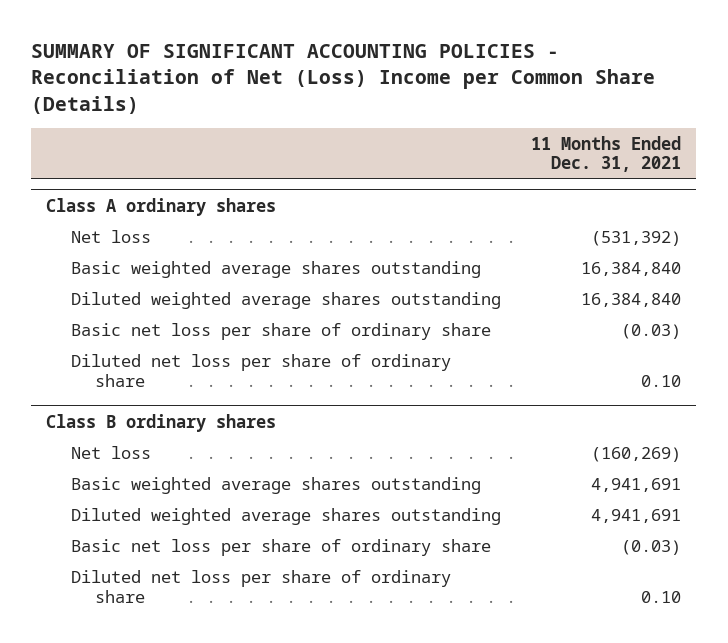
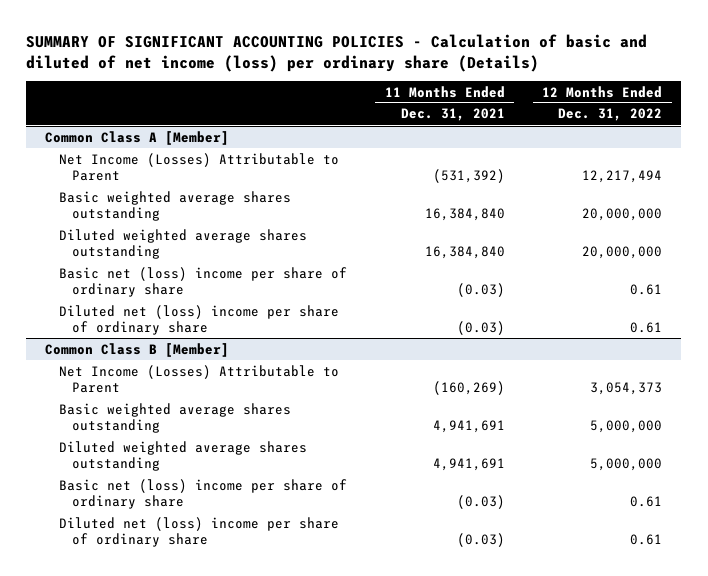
- SUMMARY OF SIGNIFICANT ACCOUNTING POLICIES - Reconciliation of Net (Loss) Income per Common Share (Details)
+ SUMMARY OF SIGNIFICANT ACCOUNTING POLICIES - Calculation of basic and diluted of net income (loss) per ordinary share (Details)
- | 11 Months Ended Dec. 31, 2021
+ | 11 Months Ended Dec. 31, 2021 | 12 Months Ended Dec. 31, 2022
- Class A ordinary shares
- Net loss | (531,392)
+ Common Class A [Member]
+ Net Income (Losses) Attributable to Parent | (531,392) | 12,217,494
- Basic net loss per share of ordinary share | (0.03)
- Diluted net loss per share of ordinary share | 0.10
- Class B ordinary shares
- Net loss | (160,269)
+ Basic net (loss) income per share of ordinary share | (0.03) | 0.61
+ Diluted net (loss) income per share of ordinary share | (0.03) | 0.61
+ Common Class B [Member]
+ Net Income (Losses) Attributable to Parent | (160,269) | 3,054,373
- Basic net loss per share of ordinary share | (0.03)
- Diluted net loss per share of ordinary share | 0.10
+ Basic net (loss) income per share of ordinary share | (0.03) | 0.61
+ Diluted net (loss) income per share of ordinary share | (0.03) | 0.61

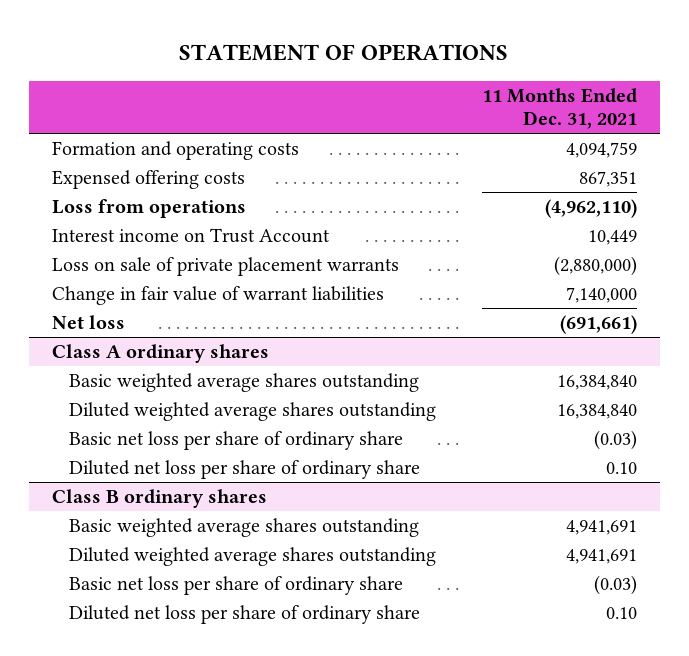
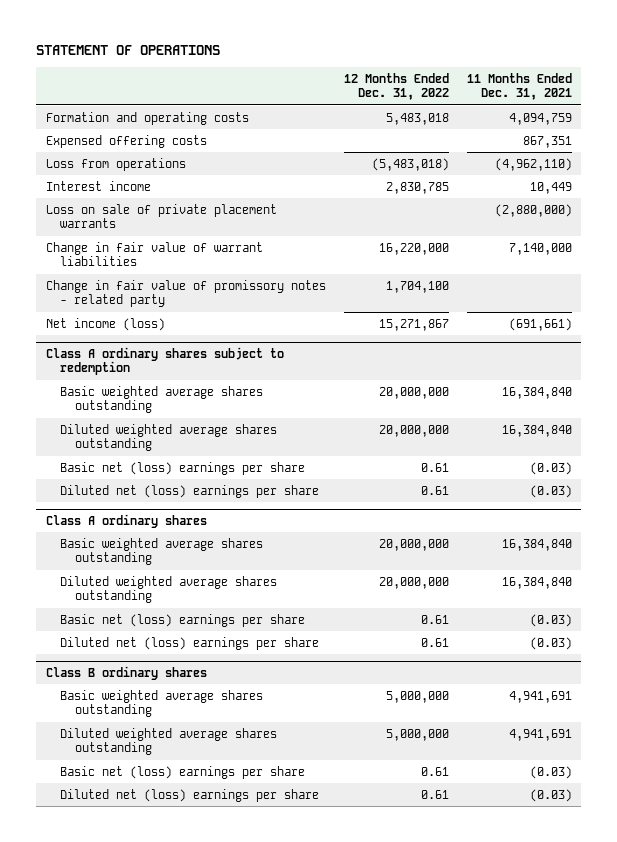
- | 11 Months Ended Dec. 31, 2021
+ | 12 Months Ended Dec. 31, 2022 | 11 Months Ended Dec. 31, 2021
- Interest income on Trust Account | 10,449
+ Interest income | 2,830,785 | 10,449
- Net loss | (691,661)
+ Change in fair value of promissory notes - related party | 1,704,100 |
+ Net income (loss) | 15,271,867 | (691,661)
+ Class A ordinary shares subject to redemption
+ Basic weighted average shares outstanding | 20,000,000 | 16,384,840
+ Diluted weighted average shares outstanding | 20,000,000 | 16,384,840
+ Basic net (loss) earnings per share | 0.61 | (0.03)
+ Diluted net (loss) earnings per share | 0.61 | (0.03)
@ Class A ordinary shares
- Basic net loss per share of ordinary share | (0.03)
- Diluted net loss per share of ordinary share | 0.10
+ Basic net (loss) earnings per share | 0.61 | (0.03)
+ Diluted net (loss) earnings per share | 0.61 | (0.03)
@ Class B ordinary shares
- Basic net loss per share of ordinary share | (0.03)
- Diluted net loss per share of ordinary share | 0.10
+ Basic net (loss) earnings per share | 0.61 | (0.03)
+ Diluted net (loss) earnings per share | 0.61 | (0.03)

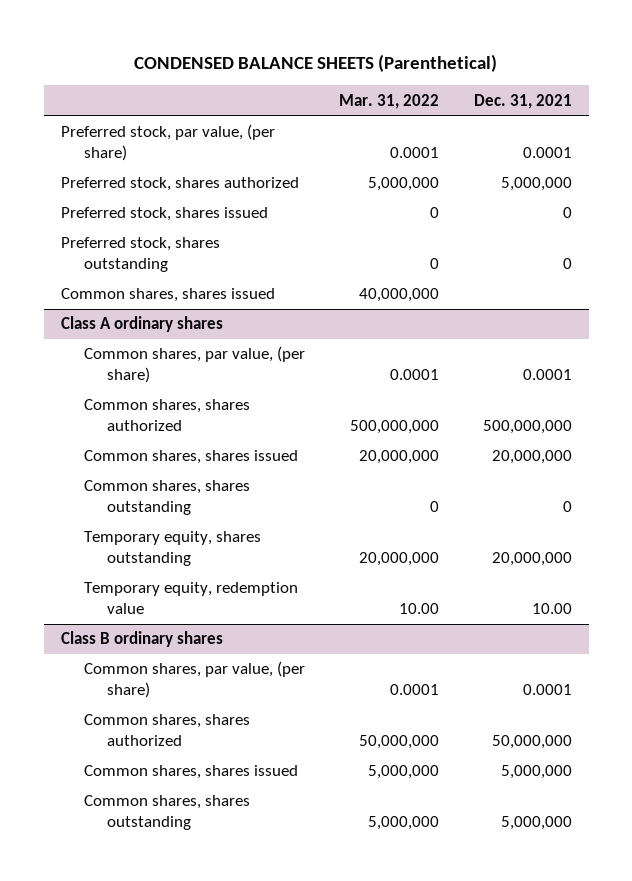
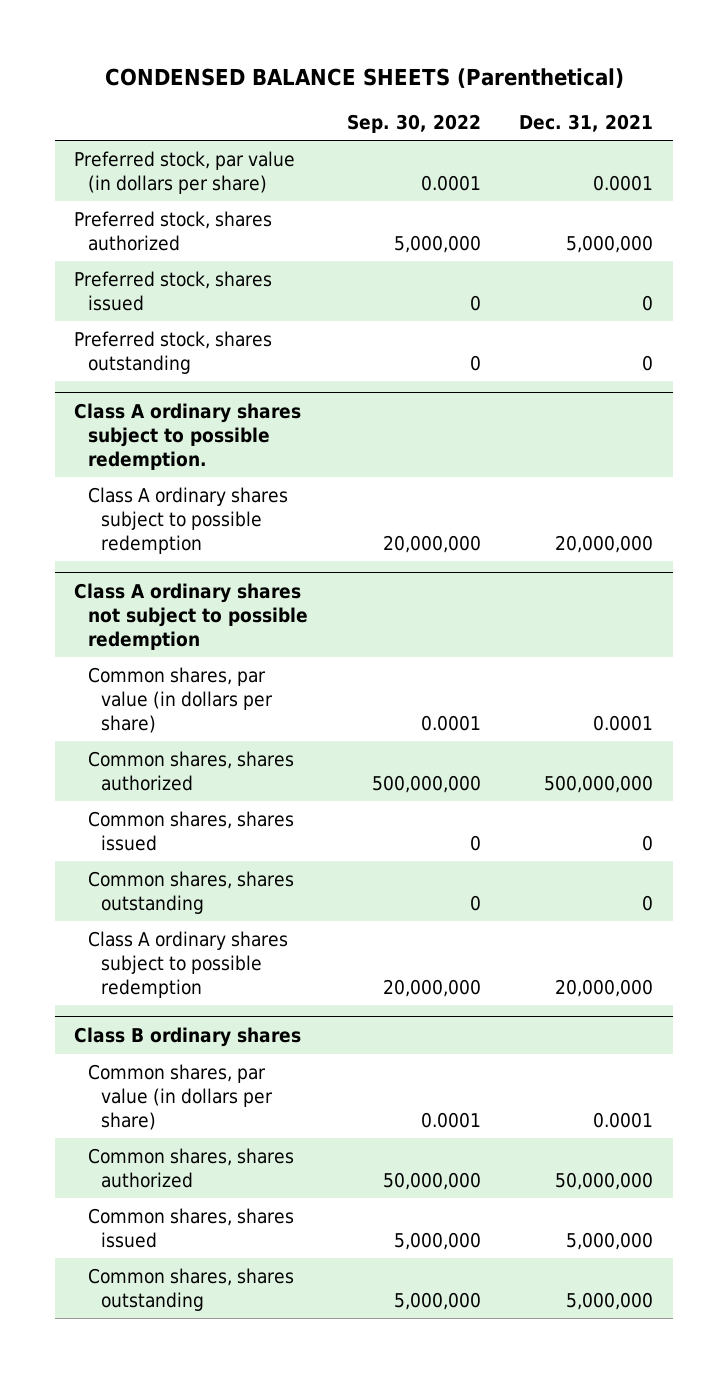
- | Mar. 31, 2022 | Dec. 31, 2021
+ | Sep. 30, 2022 | Dec. 31, 2021
- Preferred stock, par value, (per share) | 0.0001 | 0.0001
+ Preferred stock, par value (in dollars per share) | 0.0001 | 0.0001
- Common shares, shares issued | 40,000,000 |
- Class A ordinary shares
- Common shares, par value, (per share) | 0.0001 | 0.0001
+ Class A ordinary shares subject to possible redemption.
+ Class A ordinary shares subject to possible redemption | 20,000,000 | 20,000,000
+ Class A ordinary shares not subject to possible redemption
+ Common shares, par value (in dollars per share) | 0.0001 | 0.0001
- Common shares, shares issued | 20,000,000 | 20,000,000
+ Common shares, shares issued | 0 | 0
- Temporary equity, shares outstanding | 20,000,000 | 20,000,000
- Temporary equity, redemption value | 10.00 | 10.00
+ Class A ordinary shares subject to possible redemption | 20,000,000 | 20,000,000
@ Class B ordinary shares
- Common shares, par value, (per share) | 0.0001 | 0.0001
+ Common shares, par value (in dollars per share) | 0.0001 | 0.0001

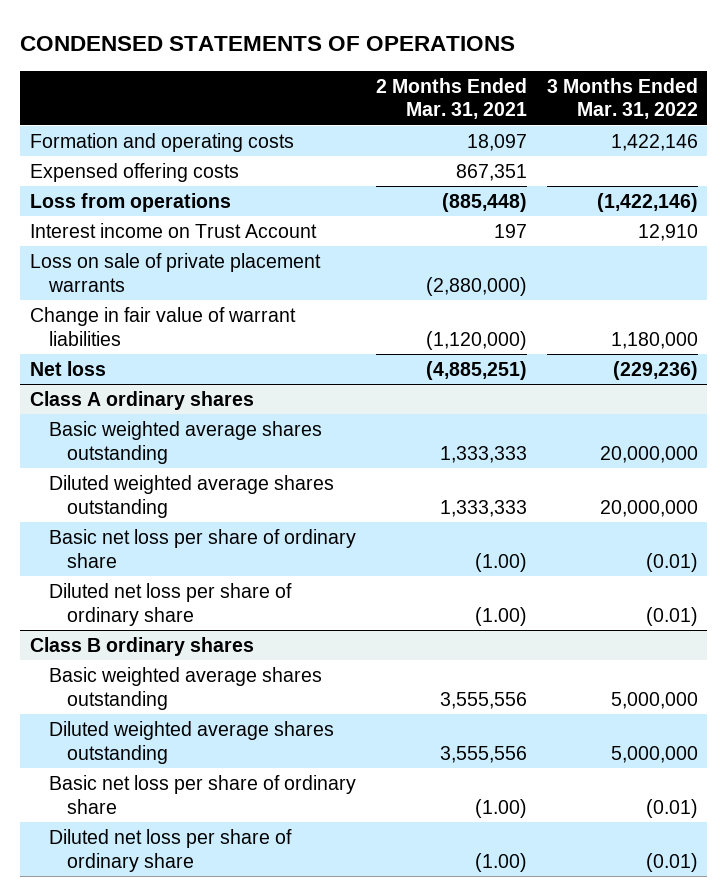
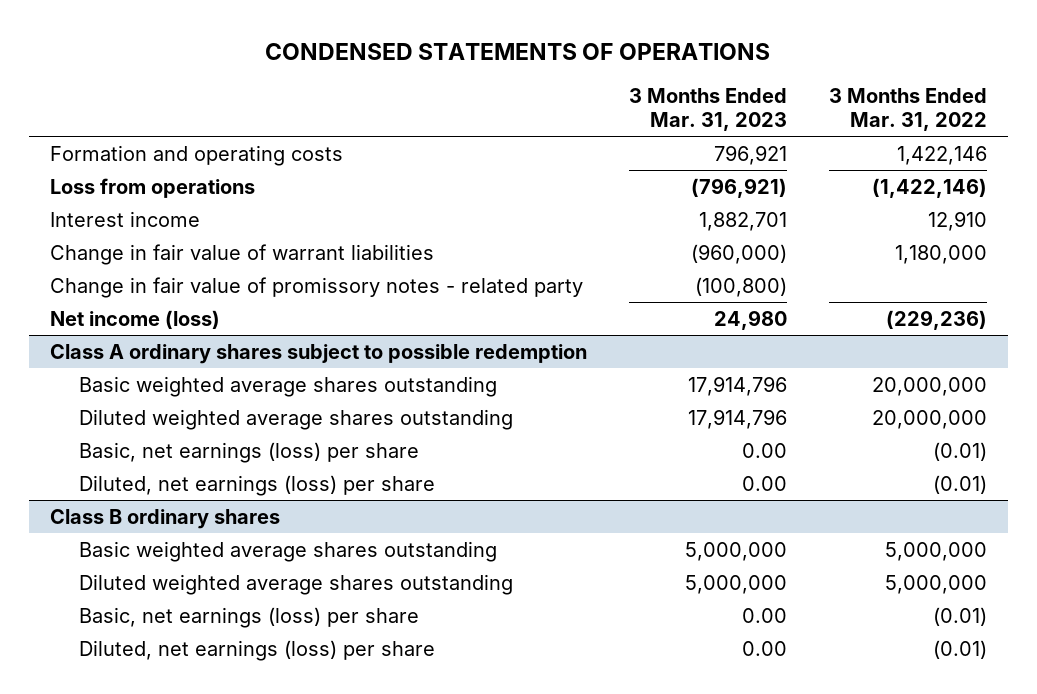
- | 2 Months Ended Mar. 31, 2021 | 3 Months Ended Mar. 31, 2022
+ | 3 Months Ended Mar. 31, 2023 | 3 Months Ended Mar. 31, 2022
- Expensed offering costs | 867,351 |
- Interest income on Trust Account | 197 | 12,910
- Loss on sale of private placement warrants | (2,880,000) |
+ Interest income | 1,882,701 | 12,910
- Net loss | (4,885,251) | (229,236)
- Class A ordinary shares
+ Change in fair value of promissory notes - related party | (100,800) |
+ Net income (loss) | 24,980 | (229,236)
+ Class A ordinary shares subject to possible redemption
- Basic net loss per share of ordinary share | (1.00) | (0.01)
- Diluted net loss per share of ordinary share | (1.00) | (0.01)
+ Basic, net earnings (loss) per share | 0.00 | (0.01)
+ Diluted, net earnings (loss) per share | 0.00 | (0.01)
@ Class B ordinary shares
- Basic net loss per share of ordinary share | (1.00) | (0.01)
- Diluted net loss per share of ordinary share | (1.00) | (0.01)
+ Basic, net earnings (loss) per share | 0.00 | (0.01)
+ Diluted, net earnings (loss) per share | 0.00 | (0.01)

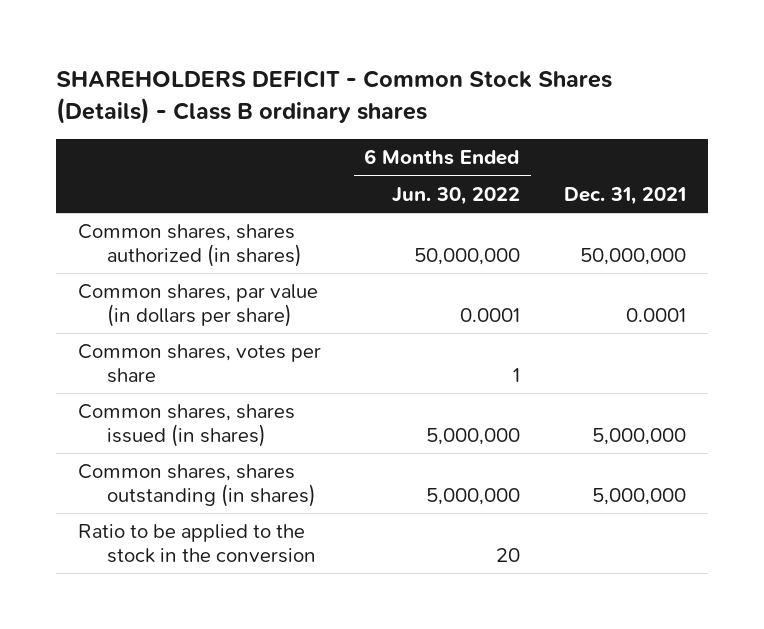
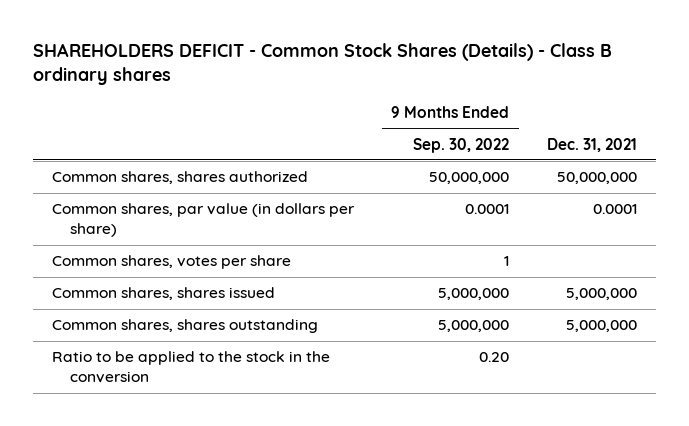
- | 6 Months Ended Jun. 30, 2022 | Dec. 31, 2021
+ | 9 Months Ended Sep. 30, 2022 | Dec. 31, 2021
- Common shares, shares authorized (in shares) | 50,000,000 | 50,000,000
+ Common shares, shares authorized | 50,000,000 | 50,000,000
- Common shares, shares issued (in shares) | 5,000,000 | 5,000,000
- Common shares, shares outstanding (in shares) | 5,000,000 | 5,000,000
+ Common shares, shares issued | 5,000,000 | 5,000,000
+ Common shares, shares outstanding | 5,000,000 | 5,000,000

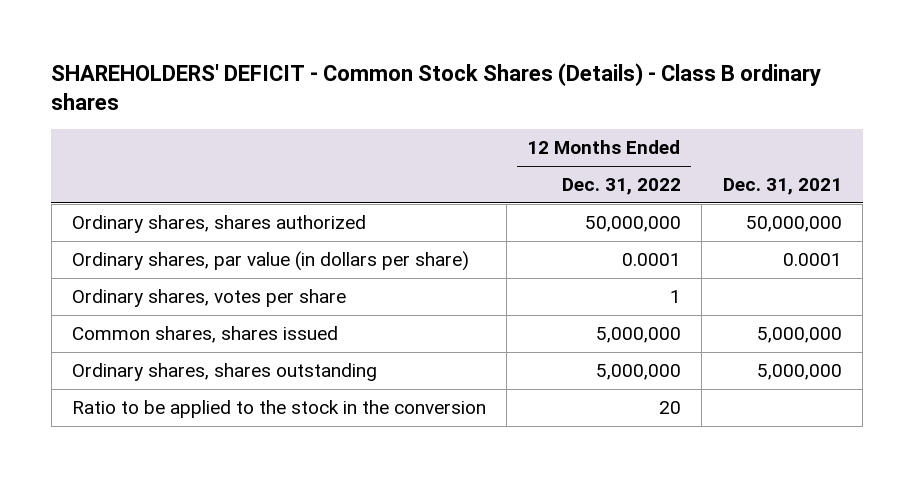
- SHAREHOLDERS DEFICIT - Common Stock Shares (Details) - Class B ordinary shares
+ SHAREHOLDERS' DEFICIT - Common Stock Shares (Details) - Class B ordinary shares
- | 9 Months Ended Sep. 30, 2022 | Dec. 31, 2021
+ | 12 Months Ended Dec. 31, 2022 | Dec. 31, 2021
- Common shares, shares authorized | 50,000,000 | 50,000,000
- Common shares, par value (in dollars per share) | 0.0001 | 0.0001
- Common shares, votes per share | 1 |
+ Ordinary shares, shares authorized | 50,000,000 | 50,000,000
+ Ordinary shares, par value (in dollars per share) | 0.0001 | 0.0001
+ Ordinary shares, votes per share | 1 |
- Common shares, shares outstanding | 5,000,000 | 5,000,000
+ Ordinary shares, shares outstanding | 5,000,000 | 5,000,000

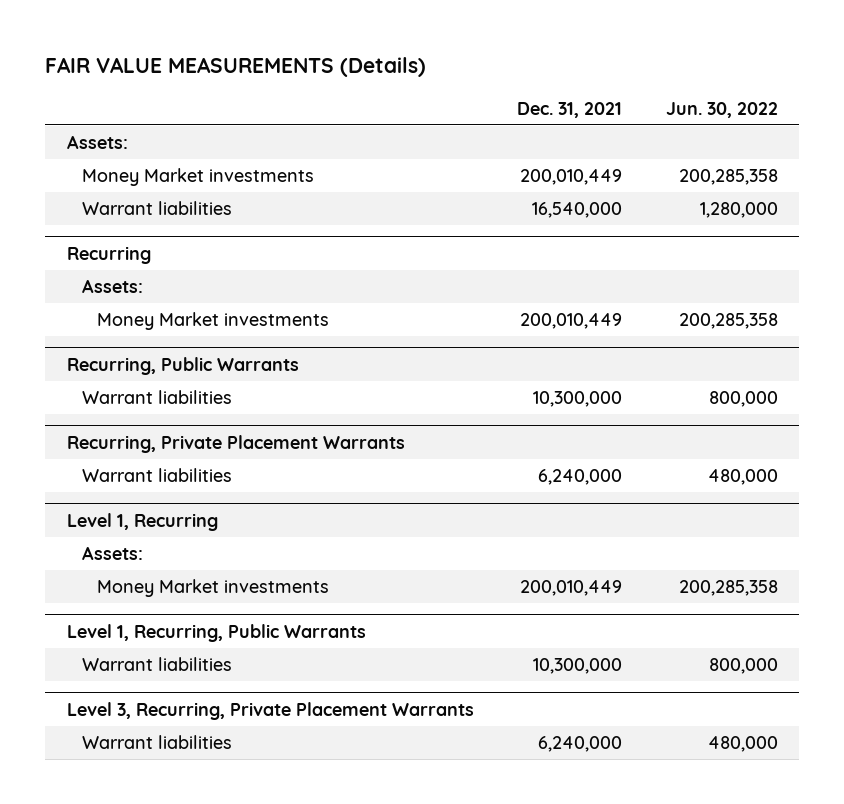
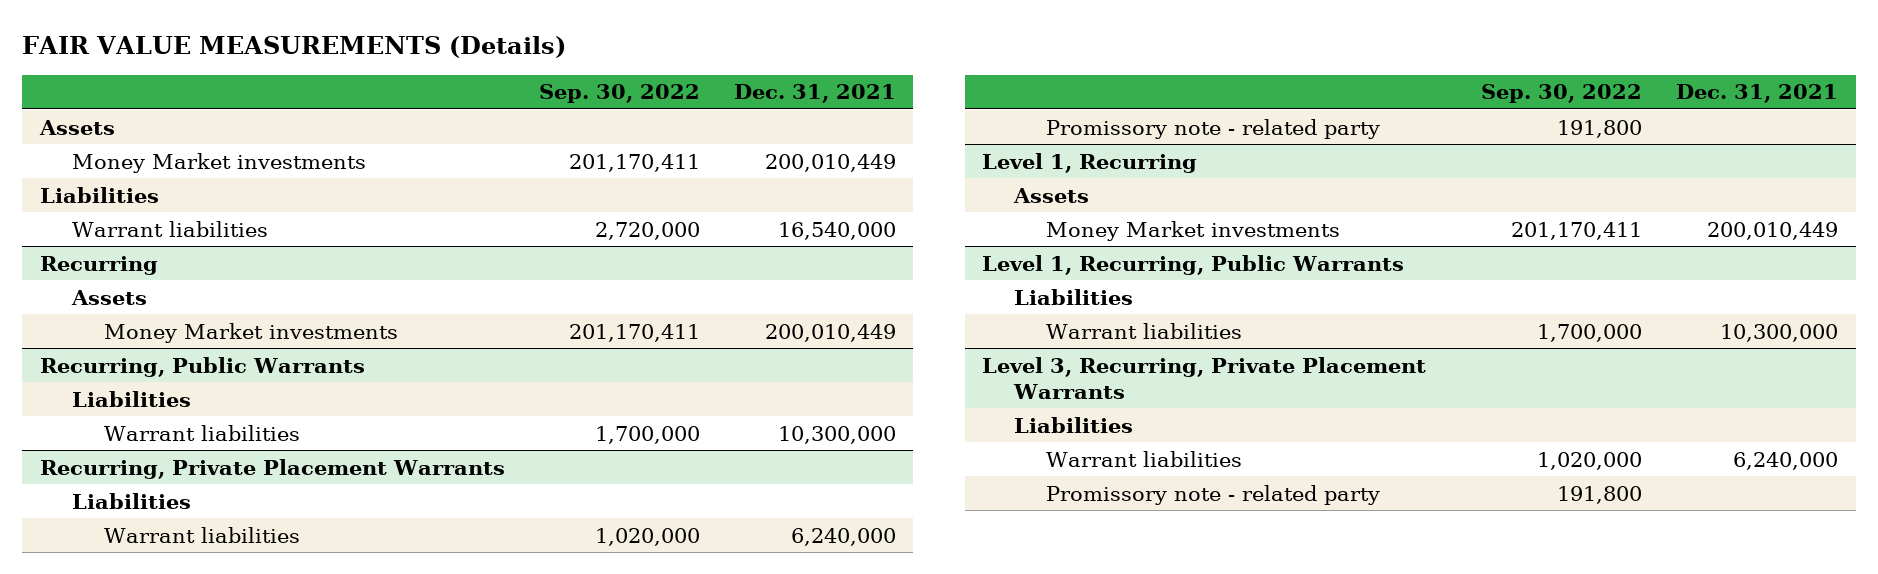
- | Dec. 31, 2021 | Jun. 30, 2022
+ | Sep. 30, 2022 | Dec. 31, 2021
- Assets:
+ Assets
+ Liabilities
@ Recurring
- Assets:
+ Assets
@ Recurring, Public Warrants
+ Liabilities
@ Recurring, Private Placement Warrants
+ Liabilities
+ Promissory note - related party | 191,800 |
@ Level 1, Recurring
- Assets:
+ Assets
@ Level 1, Recurring, Public Warrants
+ Liabilities
@ Level 3, Recurring, Private Placement Warrants
+ Liabilities
+ Promissory note - related party | 191,800 |

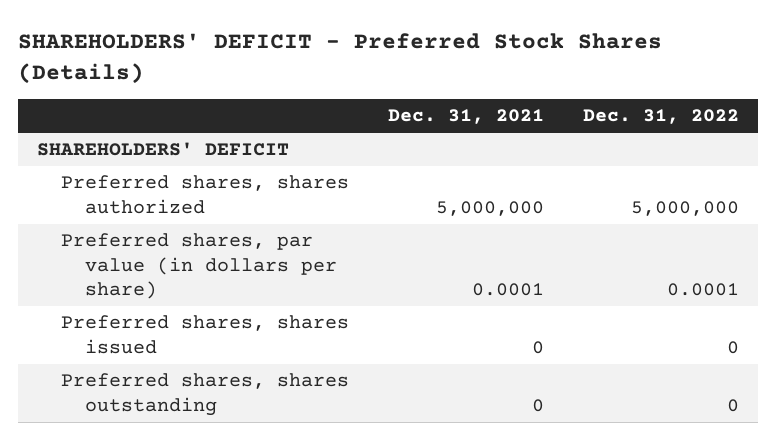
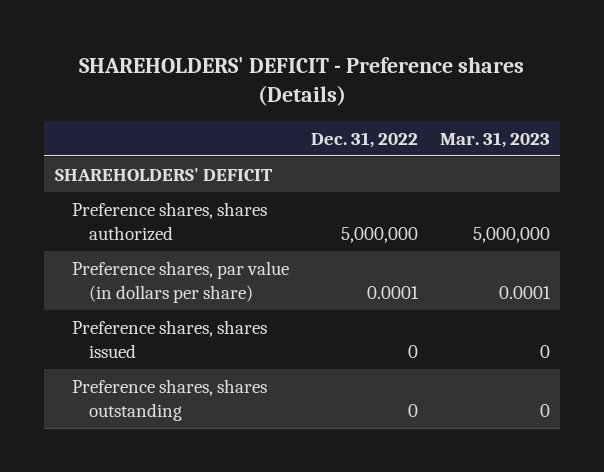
- SHAREHOLDERS' DEFICIT - Preferred Stock Shares (Details)
+ SHAREHOLDERS' DEFICIT - Preference shares (Details)
- | Dec. 31, 2021 | Dec. 31, 2022
+ | Dec. 31, 2022 | Mar. 31, 2023
- Preferred shares, shares authorized | 5,000,000 | 5,000,000
- Preferred shares, par value (in dollars per share) | 0.0001 | 0.0001
- Preferred shares, shares issued | 0 | 0
- Preferred shares, shares outstanding | 0 | 0
+ Preference shares, shares authorized | 5,000,000 | 5,000,000
+ Preference shares, par value (in dollars per share) | 0.0001 | 0.0001
+ Preference shares, shares issued | 0 | 0
+ Preference shares, shares outstanding | 0 | 0

